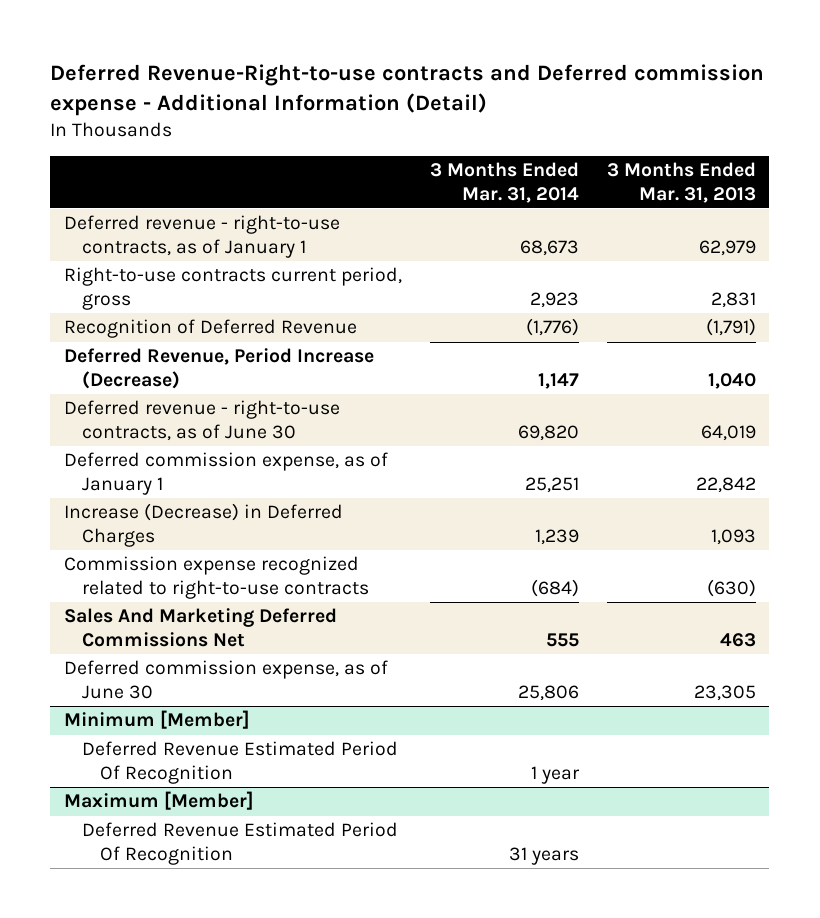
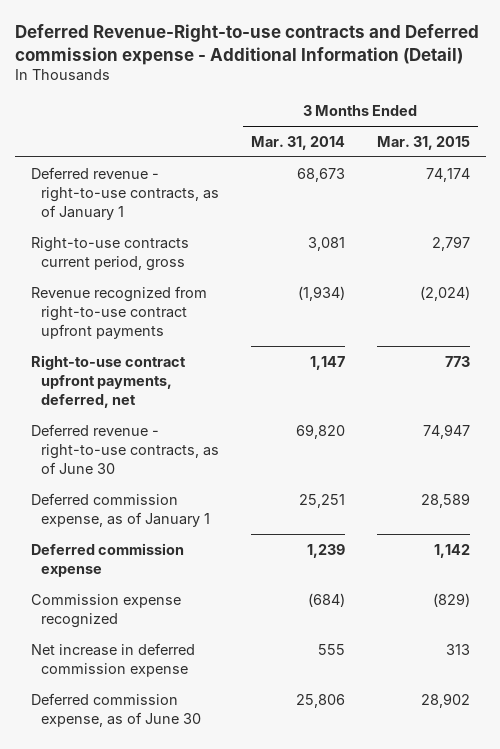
- | 3 Months Ended Mar. 31, 2014 | 3 Months Ended Mar. 31, 2013
+ | 3 Months Ended Mar. 31, 2014 | 3 Months Ended Mar. 31, 2015
- Right-to-use contracts current period, gross | 2,923 | 2,831
- Recognition of Deferred Revenue | (1,776) | (1,791)
- Deferred Revenue, Period Increase (Decrease) | 1,147 | 1,040
+ Right-to-use contracts current period, gross | 3,081 | 2,797
+ Revenue recognized from right-to-use contract upfront payments | (1,934) | (2,024)
+ Right-to-use contract upfront payments, deferred, net | 1,147 | 773
- Increase (Decrease) in Deferred Charges | 1,239 | 1,093
- Commission expense recognized related to right-to-use contracts | (684) | (630)
- Sales And Marketing Deferred Commissions Net | 555 | 463
+ Deferred commission expense | 1,239 | 1,142
+ Commission expense recognized | (684) | (829)
+ Net increase in deferred commission expense | 555 | 313
- Minimum [Member]
- Deferred Revenue Estimated Period Of Recognition | 1 year |
- Maximum [Member]
- Deferred Revenue Estimated Period Of Recognition | 31 years |

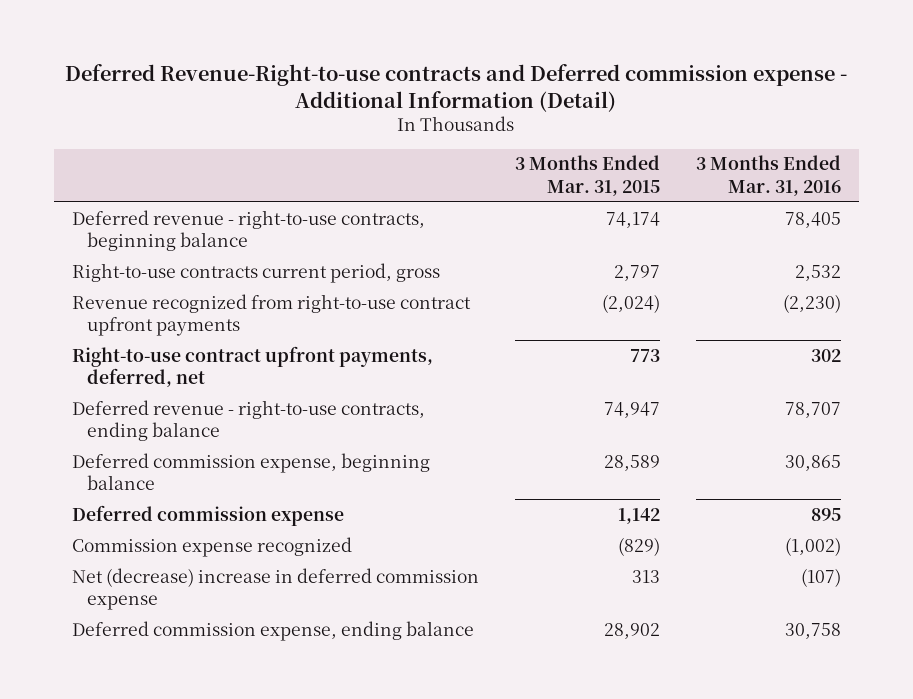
- | 3 Months Ended Mar. 31, 2014 | 3 Months Ended Mar. 31, 2015
+ | 3 Months Ended Mar. 31, 2015 | 3 Months Ended Mar. 31, 2016
- Deferred revenue - right-to-use contracts, as of January 1 | 68,673 | 74,174
+ Deferred revenue - right-to-use contracts, beginning balance | 74,174 | 78,405
- Deferred revenue - right-to-use contracts, as of June 30 | 69,820 | 74,947
- Deferred commission expense, as of January 1 | 25,251 | 28,589
+ Deferred revenue - right-to-use contracts, ending balance | 74,947 | 78,707
+ Deferred commission expense, beginning balance | 28,589 | 30,865
- Net increase in deferred commission expense | 555 | 313
- Deferred commission expense, as of June 30 | 25,806 | 28,902
+ Net (decrease) increase in deferred commission expense | 313 | (107)
+ Deferred commission expense, ending balance | 28,902 | 30,758

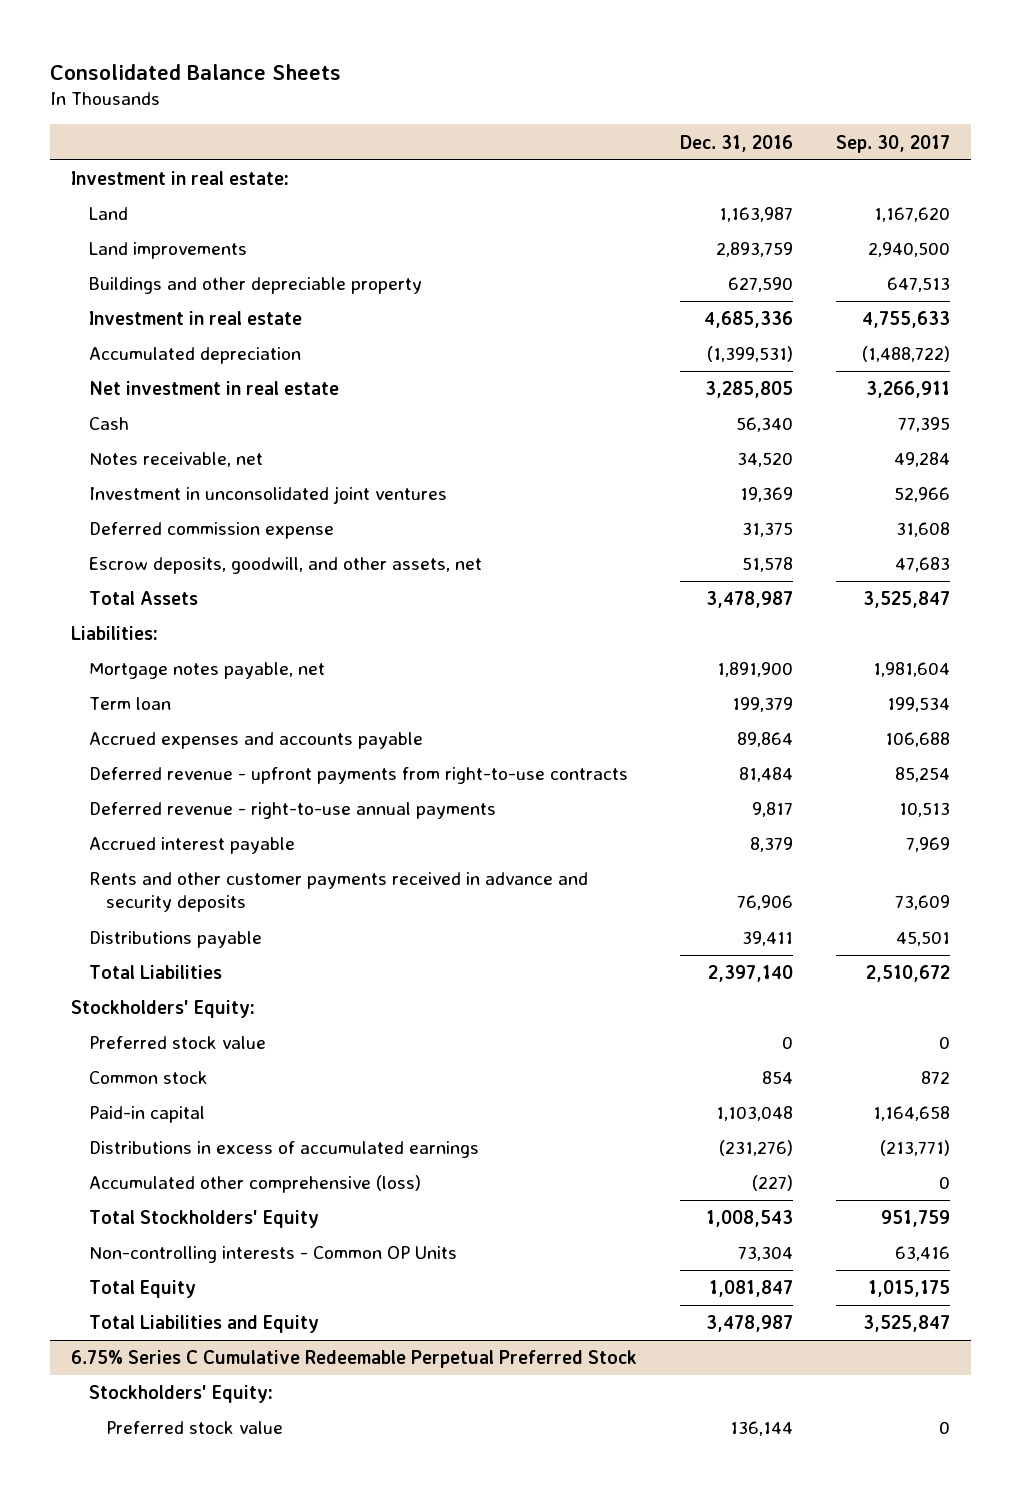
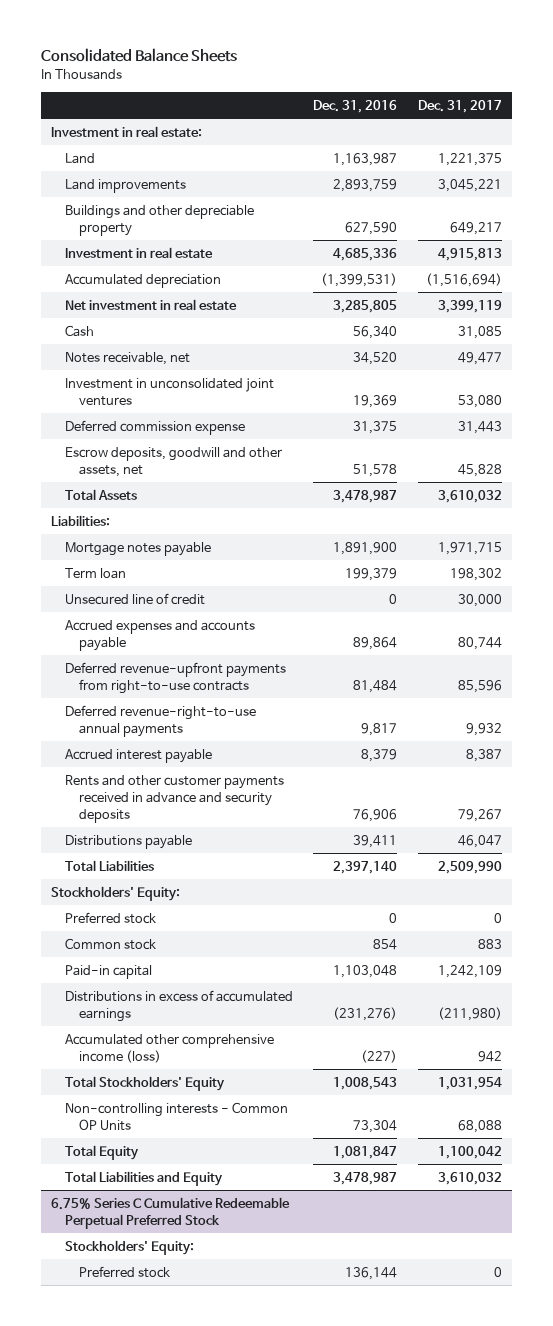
- | Dec. 31, 2016 | Sep. 30, 2017
+ | Dec. 31, 2016 | Dec. 31, 2017
- Escrow deposits, goodwill, and other assets, net | 51,578 | 47,683
+ Escrow deposits, goodwill and other assets, net | 51,578 | 45,828
- Mortgage notes payable, net | 1,891,900 | 1,981,604
+ Mortgage notes payable | 1,891,900 | 1,971,715
+ Unsecured line of credit | 0 | 30,000
- Deferred revenue - upfront payments from right-to-use contracts | 81,484 | 85,254
- Deferred revenue - right-to-use annual payments | 9,817 | 10,513
+ Deferred revenue-upfront payments from right-to-use contracts | 81,484 | 85,596
+ Deferred revenue-right-to-use annual payments | 9,817 | 9,932
- Preferred stock value | 0 | 0
+ Preferred stock | 0 | 0
- Accumulated other comprehensive (loss) | (227) | 0
+ Accumulated other comprehensive income (loss) | (227) | 942
@ 6.75% Series C Cumulative Redeemable Perpetual Preferred Stock
- Preferred stock value | 136,144 | 0
+ Preferred stock | 136,144 | 0

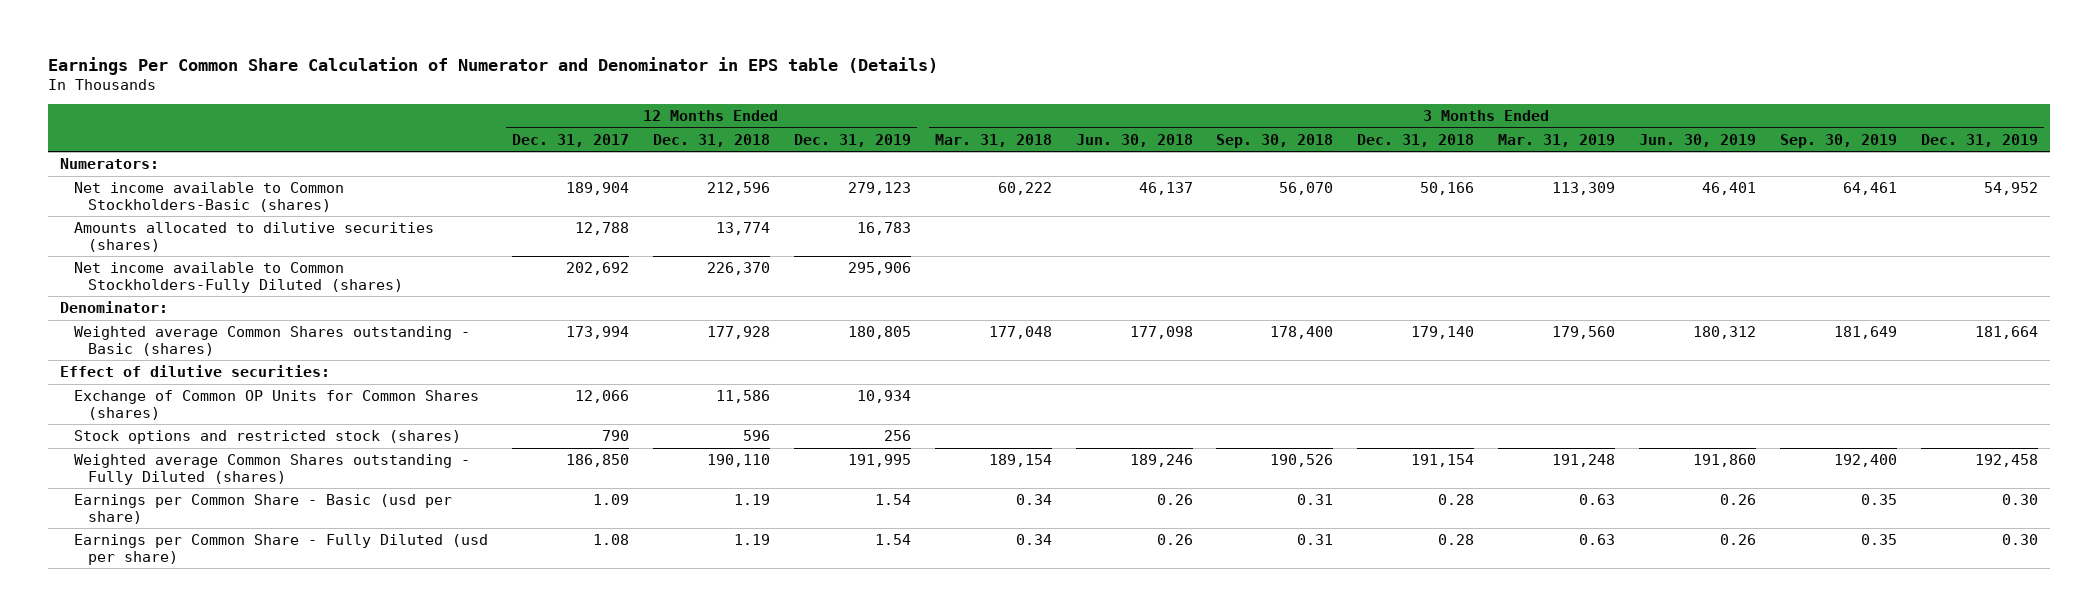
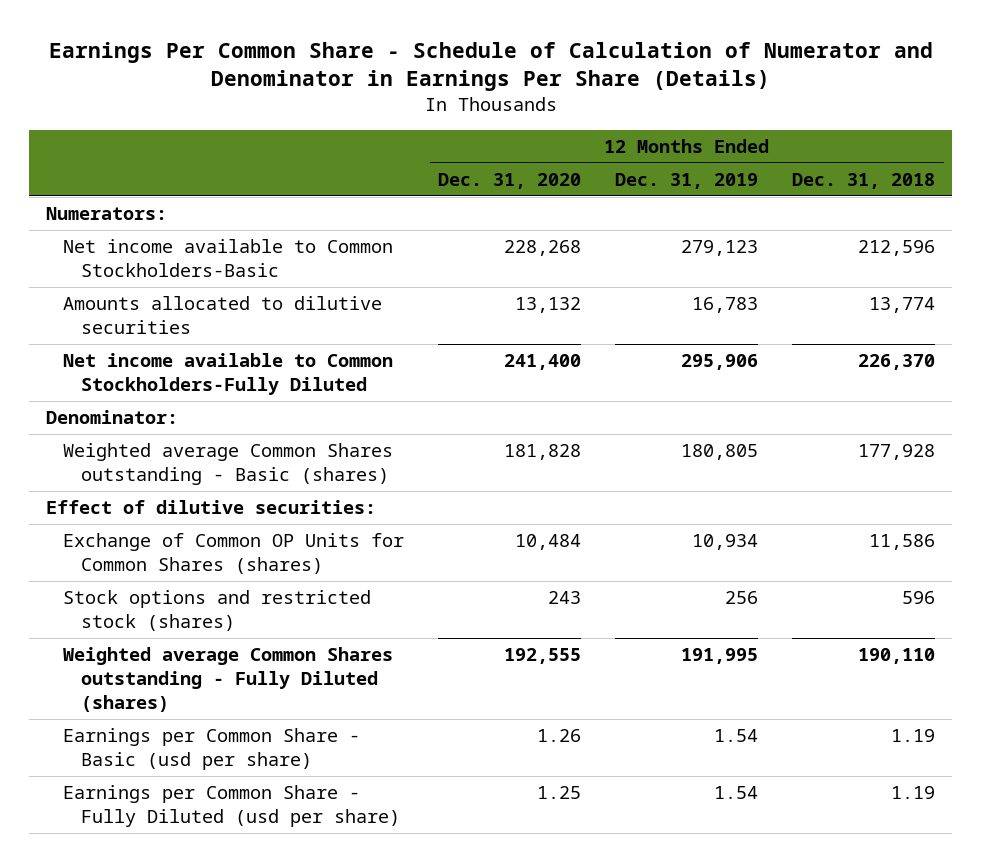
- Earnings Per Common Share Calculation of Numerator and Denominator in EPS table (Details)
+ Earnings Per Common Share - Schedule of Calculation of Numerator and Denominator in Earnings Per Share (Details)
- | 12 Months Ended Dec. 31, 2017 | 12 Months Ended Dec. 31, 2018 | 12 Months Ended Dec. 31, 2019 | 3 Months Ended Mar. 31, 2018 | 3 Months Ended Jun. 30, 2018 | 3 Months Ended Sep. 30, 2018 | 3 Months Ended Dec. 31, 2018 | 3 Months Ended Mar. 31, 2019 | 3 Months Ended Jun. 30, 2019 | 3 Months Ended Sep. 30, 2019 | 3 Months Ended Dec. 31, 2019
+ | 12 Months Ended Dec. 31, 2020 | 12 Months Ended Dec. 31, 2019 | 12 Months Ended Dec. 31, 2018
- Net income available to Common Stockholders-Basic (shares) | 189,904 | 212,596 | 279,123 | 60,222 | 46,137 | 56,070 | 50,166 | 113,309 | 46,401 | 64,461 | 54,952
- Amounts allocated to dilutive securities (shares) | 12,788 | 13,774 | 16,783 | | | | | | | |
- Net income available to Common Stockholders-Fully Diluted (shares) | 202,692 | 226,370 | 295,906 | | | | | | | |
+ Net income available to Common Stockholders-Basic | 228,268 | 279,123 | 212,596
+ Amounts allocated to dilutive securities | 13,132 | 16,783 | 13,774
+ Net income available to Common Stockholders-Fully Diluted | 241,400 | 295,906 | 226,370

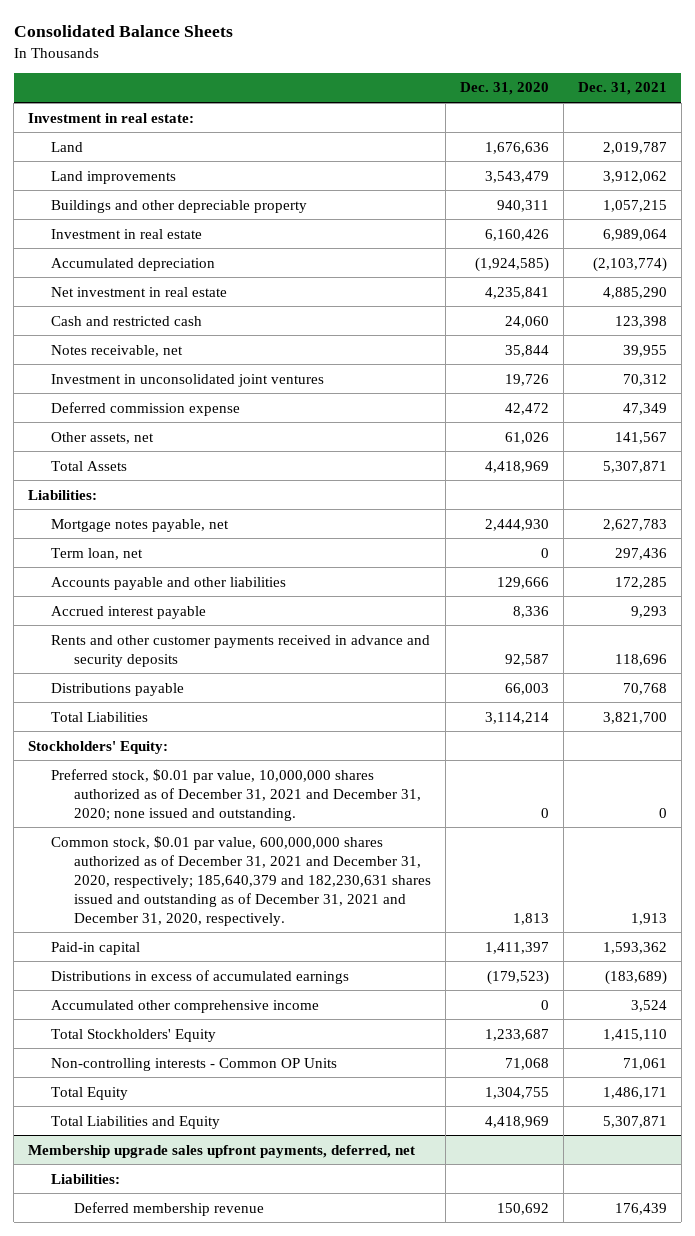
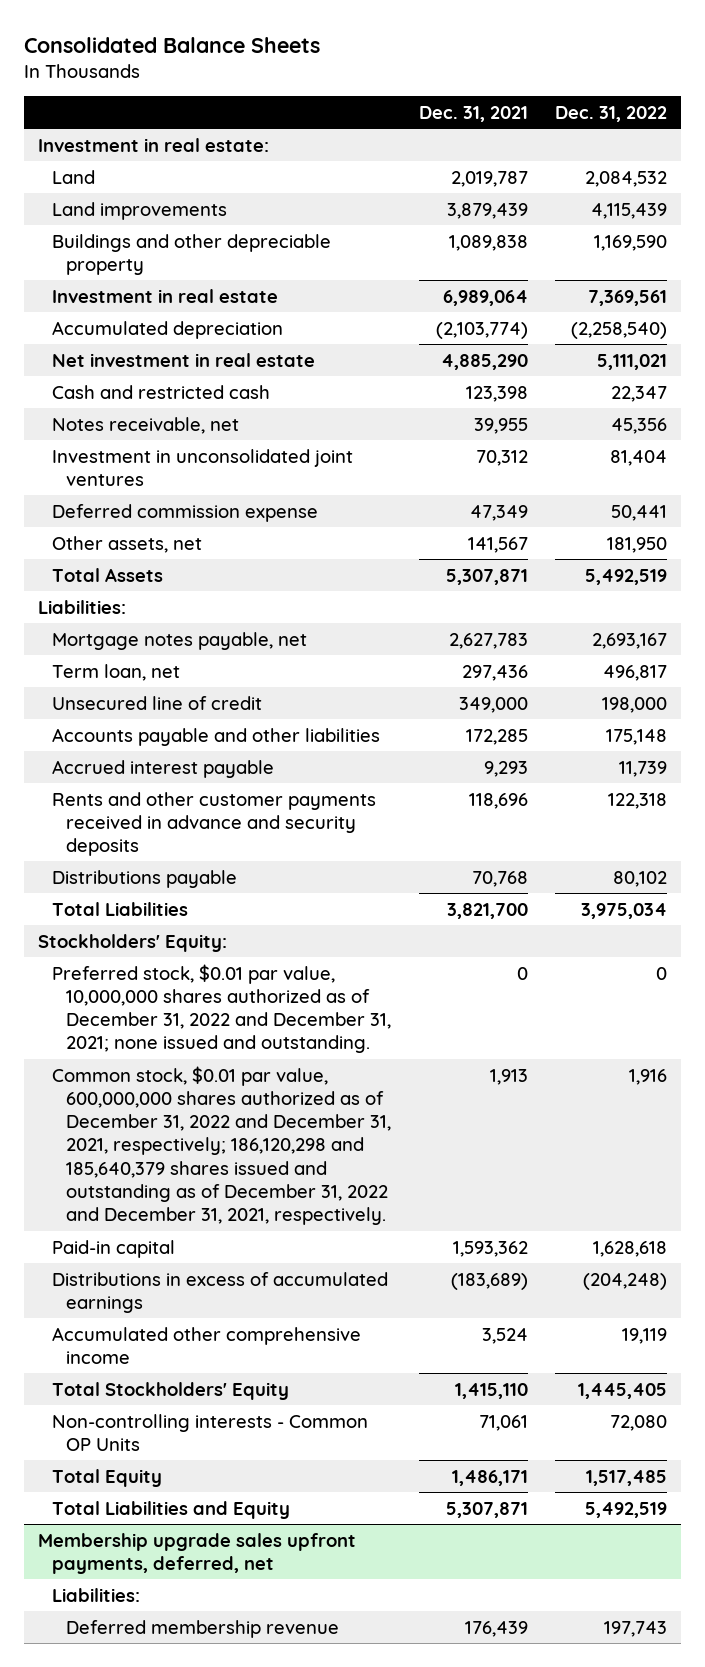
- | Dec. 31, 2020 | Dec. 31, 2021
+ | Dec. 31, 2021 | Dec. 31, 2022
- Land improvements | 3,543,479 | 3,912,062
- Buildings and other depreciable property | 940,311 | 1,057,215
+ Land improvements | 3,879,439 | 4,115,439
+ Buildings and other depreciable property | 1,089,838 | 1,169,590
+ Unsecured line of credit | 349,000 | 198,000
- Preferred stock, $0.01 par value, 10,000,000 shares authorized as of December 31, 2021 and December 31, 2020; none issued and outstanding. | 0 | 0
- Common stock, $0.01 par value, 600,000,000 shares authorized as of December 31, 2021 and December 31, 2020, respectively; 185,640,379 and 182,230,631 shares issued and outstanding as of December 31, 2021 and December 31, 2020, respectively. | 1,813 | 1,913
+ Preferred stock, $0.01 par value, 10,000,000 shares authorized as of December 31, 2022 and December 31, 2021; none issued and outstanding. | 0 | 0
+ Common stock, $0.01 par value, 600,000,000 shares authorized as of December 31, 2022 and December 31, 2021, respectively; 186,120,298 and 185,640,379 shares issued and outstanding as of December 31, 2022 and December 31, 2021, respectively. | 1,913 | 1,916

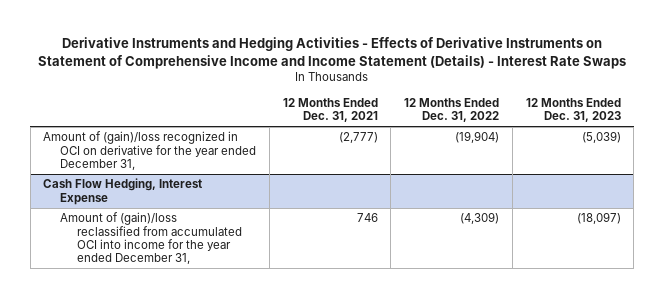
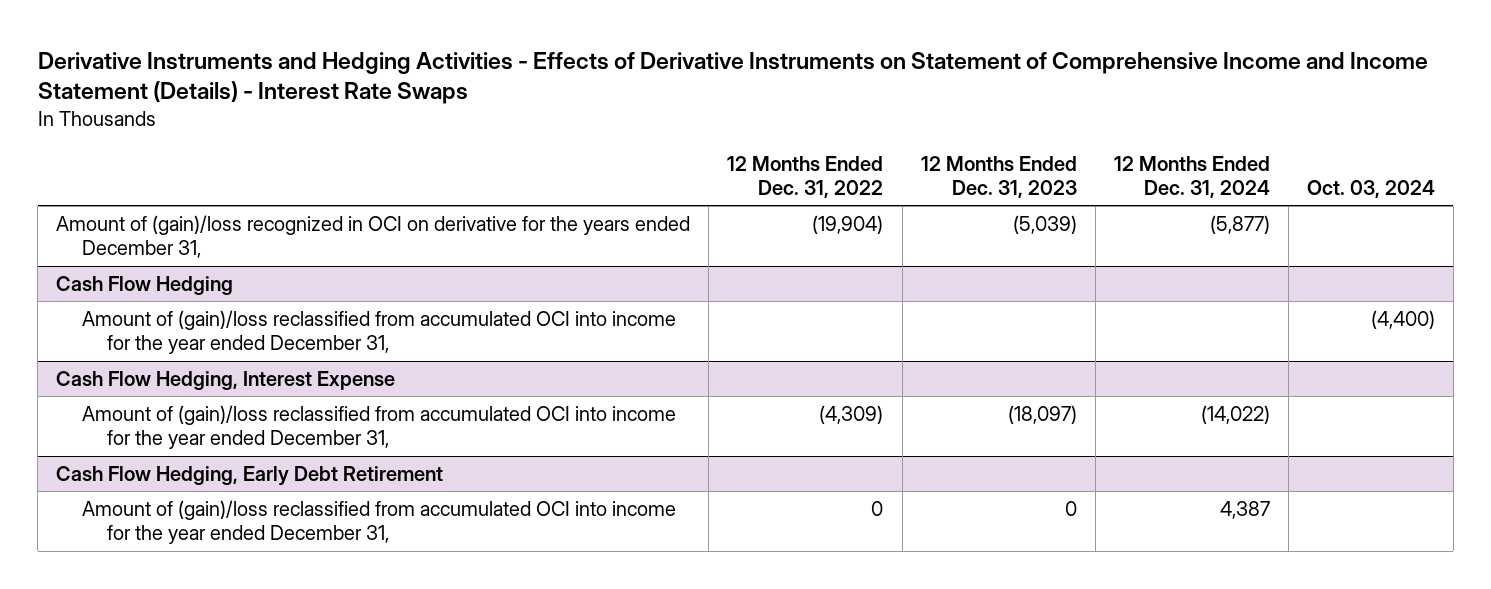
- | 12 Months Ended Dec. 31, 2021 | 12 Months Ended Dec. 31, 2022 | 12 Months Ended Dec. 31, 2023
+ | 12 Months Ended Dec. 31, 2022 | 12 Months Ended Dec. 31, 2023 | 12 Months Ended Dec. 31, 2024 | Oct. 03, 2024
- Amount of (gain)/loss recognized in OCI on derivative for the year ended December 31, | (2,777) | (19,904) | (5,039)
+ Amount of (gain)/loss recognized in OCI on derivative for the years ended December 31, | (19,904) | (5,039) | (5,877) |
+ Cash Flow Hedging
+ Amount of (gain)/loss reclassified from accumulated OCI into income for the year ended December 31, | | | | (4,400)
+ Cash Flow Hedging, Early Debt Retirement
+ Amount of (gain)/loss reclassified from accumulated OCI into income for the year ended December 31, | 0 | 0 | 4,387 |

